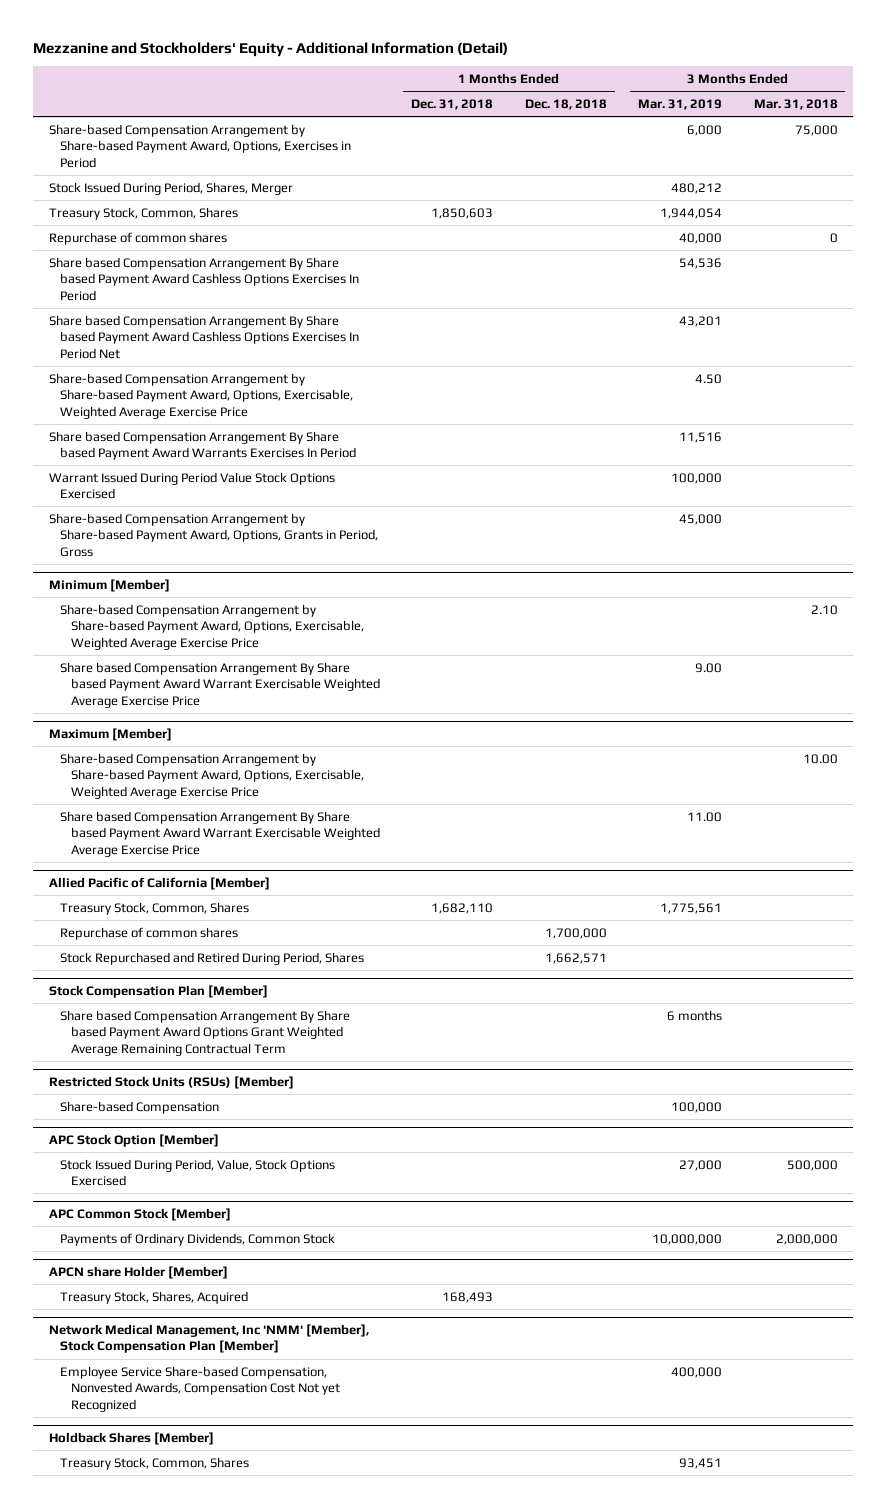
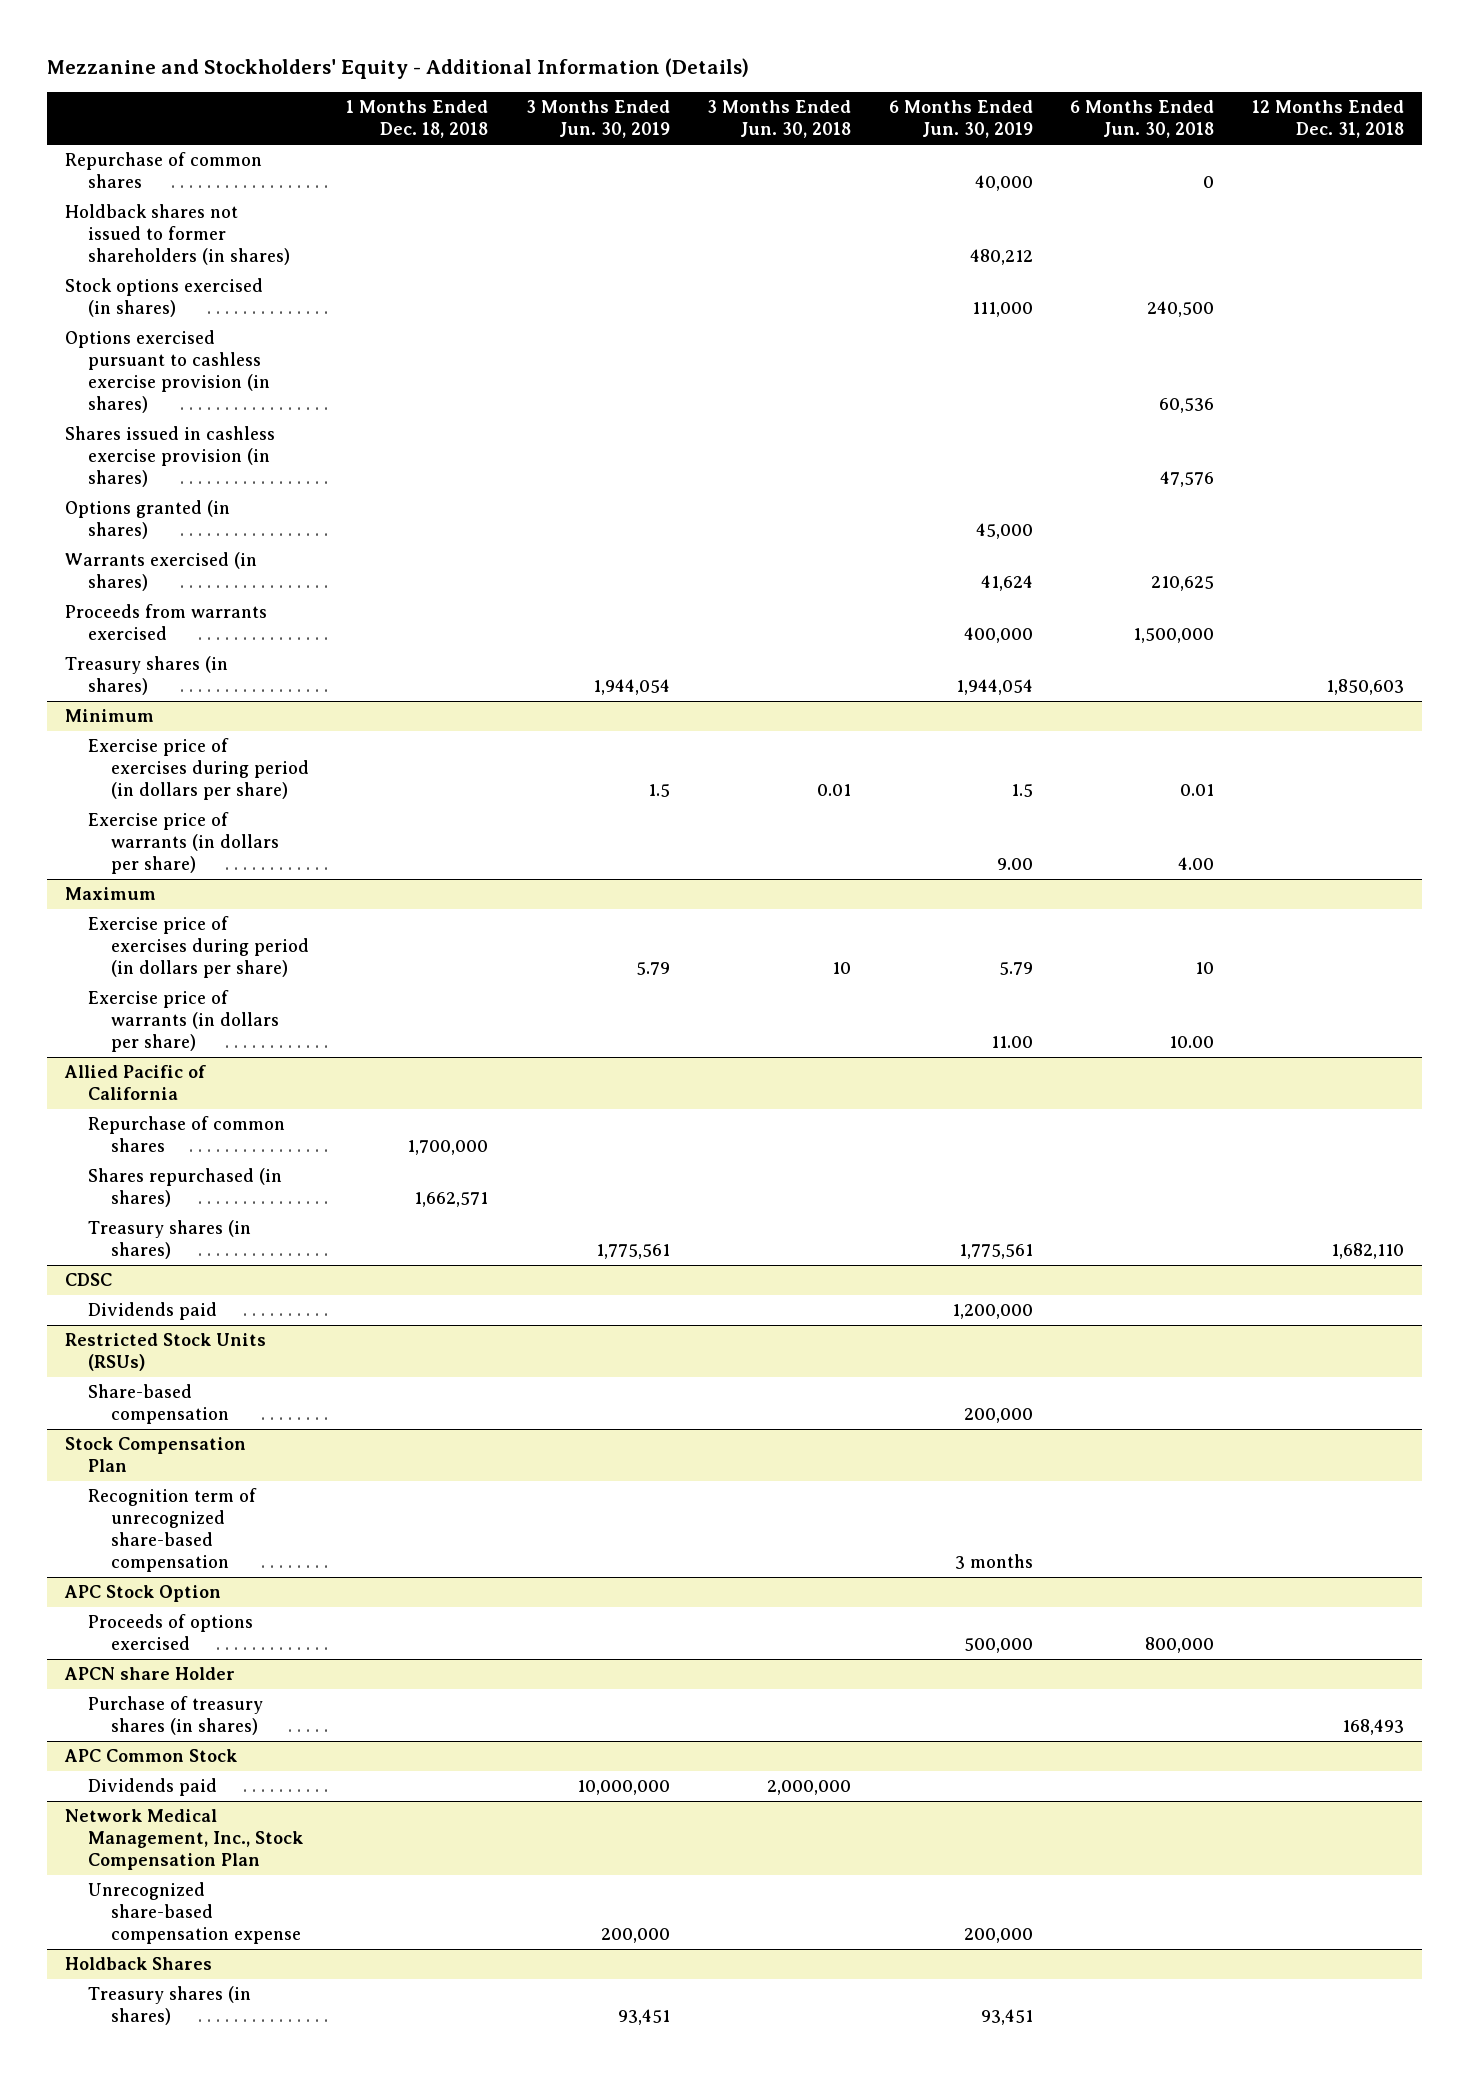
- Mezzanine and Stockholders' Equity - Additional Information (Detail)
+ Mezzanine and Stockholders' Equity - Additional Information (Details)
- | 1 Months Ended Dec. 31, 2018 | 1 Months Ended Dec. 18, 2018 | 3 Months Ended Mar. 31, 2019 | 3 Months Ended Mar. 31, 2018
+ | 1 Months Ended Dec. 18, 2018 | 3 Months Ended Jun. 30, 2019 | 3 Months Ended Jun. 30, 2018 | 6 Months Ended Jun. 30, 2019 | 6 Months Ended Jun. 30, 2018 | 12 Months Ended Dec. 31, 2018
- Share-based Compensation Arrangement by Share-based Payment Award, Options, Exercises in Period | | | 6,000 | 75,000
- Stock Issued During Period, Shares, Merger | | | 480,212 |
- Treasury Stock, Common, Shares | 1,850,603 | | 1,944,054 |
- Share based Compensation Arrangement By Share based Payment Award Cashless Options Exercises In Period | | | 54,536 |
- Share based Compensation Arrangement By Share based Payment Award Cashless Options Exercises In Period Net | | | 43,201 |
- Share-based Compensation Arrangement by Share-based Payment Award, Options, Exercisable, Weighted Average Exercise Price | | | 4.50 |
- Share based Compensation Arrangement By Share based Payment Award Warrants Exercises In Period | | | 11,516 |
- Warrant Issued During Period Value Stock Options Exercised | | | 100,000 |
- Share-based Compensation Arrangement by Share-based Payment Award, Options, Grants in Period, Gross | | | 45,000 |
- Minimum [Member]
- Share-based Compensation Arrangement by Share-based Payment Award, Options, Exercisable, Weighted Average Exercise Price | | | | 2.10
- Share based Compensation Arrangement By Share based Payment Award Warrant Exercisable Weighted Average Exercise Price | | | 9.00 |
- Maximum [Member]
- Share-based Compensation Arrangement by Share-based Payment Award, Options, Exercisable, Weighted Average Exercise Price | | | | 10.00
- Share based Compensation Arrangement By Share based Payment Award Warrant Exercisable Weighted Average Exercise Price | | | 11.00 |
- Allied Pacific of California [Member]
- Treasury Stock, Common, Shares | 1,682,110 | | 1,775,561 |
+ Holdback shares not issued to former shareholders (in shares) | | | | 480,212 | |
+ Stock options exercised (in shares) | | | | 111,000 | 240,500 |
+ Options exercised pursuant to cashless exercise provision (in shares) | | | | | 60,536 |
+ Shares issued in cashless exercise provision (in shares) | | | | | 47,576 |
+ Options granted (in shares) | | | | 45,000 | |
+ Warrants exercised (in shares) | | | | 41,624 | 210,625 |
+ Proceeds from warrants exercised | | | | 400,000 | 1,500,000 |
+ Treasury shares (in shares) | | 1,944,054 | | 1,944,054 | | 1,850,603
+ Minimum
+ Exercise price of exercises during period (in dollars per share) | | 1.5 | 0.01 | 1.5 | 0.01 |
+ Exercise price of warrants (in dollars per share) | | | | 9.00 | 4.00 |
+ Maximum
+ Exercise price of exercises during period (in dollars per share) | | 5.79 | 10 | 5.79 | 10 |
+ Exercise price of warrants (in dollars per share) | | | | 11.00 | 10.00 |
+ Allied Pacific of California
- Stock Repurchased and Retired During Period, Shares | | 1,662,571 | |
- Stock Compensation Plan [Member]
- Share based Compensation Arrangement By Share based Payment Award Options Grant Weighted Average Remaining Contractual Term | | | 6 months |
- Restricted Stock Units (RSUs) [Member]
- Share-based Compensation | | | 100,000 |
- APC Stock Option [Member]
- Stock Issued During Period, Value, Stock Options Exercised | | | 27,000 | 500,000
- APC Common Stock [Member]
- Payments of Ordinary Dividends, Common Stock | | | 10,000,000 | 2,000,000
- APCN share Holder [Member]
- Treasury Stock, Shares, Acquired | 168,493 | | |
- Network Medical Management, Inc 'NMM' [Member], Stock Compensation Plan [Member]
- Employee Service Share-based Compensation, Nonvested Awards, Compensation Cost Not yet Recognized | | | 400,000 |
- Holdback Shares [Member]
- Treasury Stock, Common, Shares | | | 93,451 |
+ Shares repurchased (in shares) | 1,662,571 | | | | |
+ Treasury shares (in shares) | | 1,775,561 | | 1,775,561 | | 1,682,110
+ CDSC
+ Dividends paid | | | | 1,200,000 | |
+ Restricted Stock Units (RSUs)
+ Share-based compensation | | | | 200,000 | |
+ Stock Compensation Plan
+ Recognition term of unrecognized share-based compensation | | | | 3 months | |
+ APC Stock Option
+ Proceeds of options exercised | | | | 500,000 | 800,000 |
+ APCN share Holder
+ Purchase of treasury shares (in shares) | | | | | | 168,493
+ APC Common Stock
+ Dividends paid | | 10,000,000 | 2,000,000 | | |
+ Network Medical Management, Inc., Stock Compensation Plan
+ Unrecognized share-based compensation expense | | 200,000 | | 200,000 | |
+ Holdback Shares
+ Treasury shares (in shares) | | 93,451 | | 93,451 | |

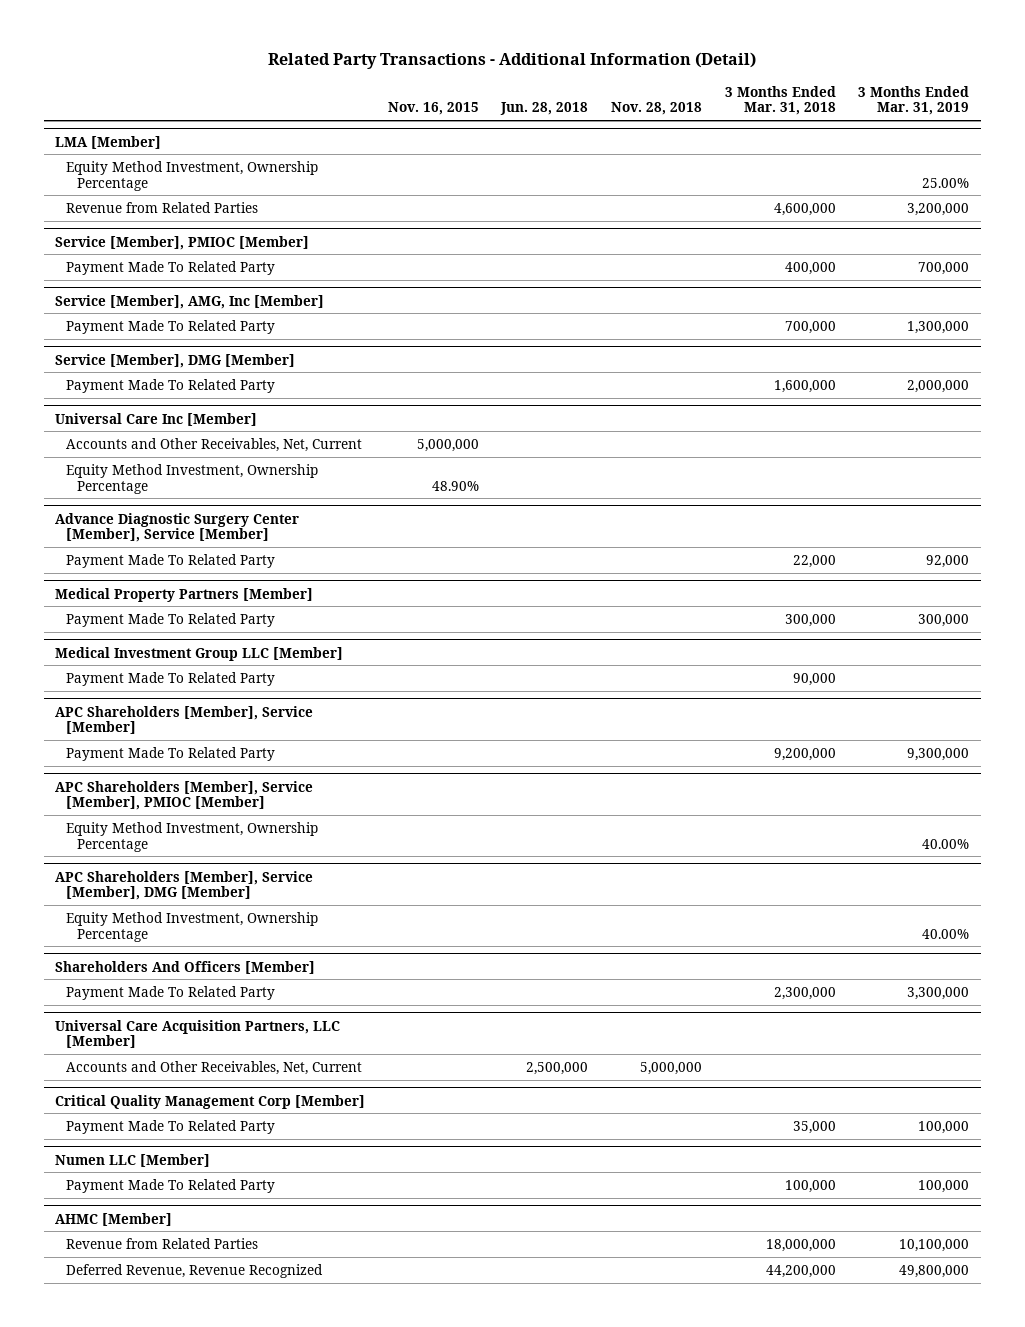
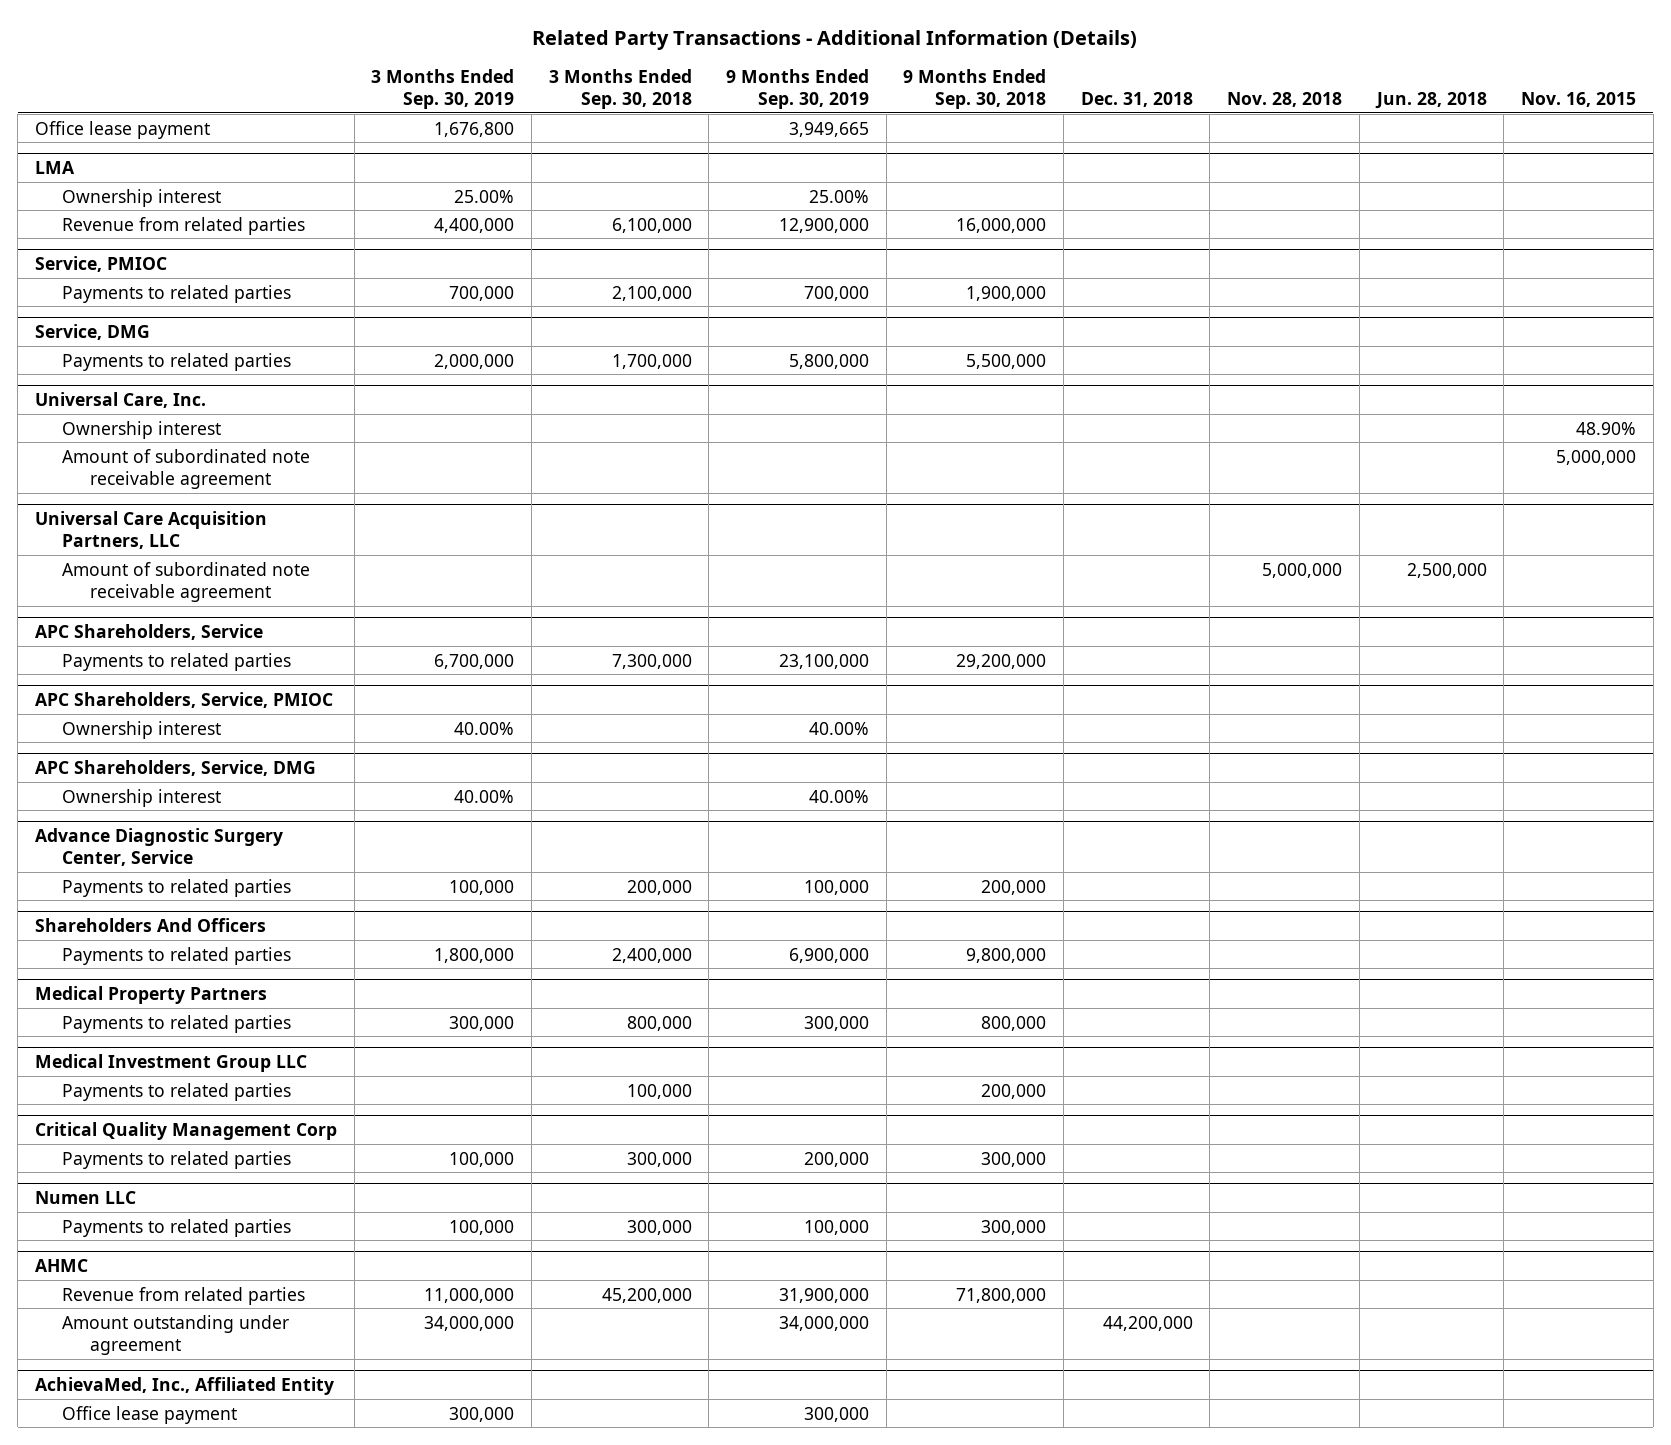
- Related Party Transactions - Additional Information (Detail)
+ Related Party Transactions - Additional Information (Details)
- | Nov. 16, 2015 | Jun. 28, 2018 | Nov. 28, 2018 | 3 Months Ended Mar. 31, 2018 | 3 Months Ended Mar. 31, 2019
+ | 3 Months Ended Sep. 30, 2019 | 3 Months Ended Sep. 30, 2018 | 9 Months Ended Sep. 30, 2019 | 9 Months Ended Sep. 30, 2018 | Dec. 31, 2018 | Nov. 28, 2018 | Jun. 28, 2018 | Nov. 16, 2015
- LMA [Member]
- Equity Method Investment, Ownership Percentage | | | | | 25.00%
- Revenue from Related Parties | | | | 4,600,000 | 3,200,000
- Service [Member], PMIOC [Member]
- Payment Made To Related Party | | | | 400,000 | 700,000
- Service [Member], AMG, Inc [Member]
- Payment Made To Related Party | | | | 700,000 | 1,300,000
- Service [Member], DMG [Member]
- Payment Made To Related Party | | | | 1,600,000 | 2,000,000
- Universal Care Inc [Member]
- Accounts and Other Receivables, Net, Current | 5,000,000 | | | |
- Equity Method Investment, Ownership Percentage | 48.90% | | | |
- Advance Diagnostic Surgery Center [Member], Service [Member]
- Payment Made To Related Party | | | | 22,000 | 92,000
- Medical Property Partners [Member]
- Payment Made To Related Party | | | | 300,000 | 300,000
- Medical Investment Group LLC [Member]
- Payment Made To Related Party | | | | 90,000 |
- APC Shareholders [Member], Service [Member]
- Payment Made To Related Party | | | | 9,200,000 | 9,300,000
- APC Shareholders [Member], Service [Member], PMIOC [Member]
- Equity Method Investment, Ownership Percentage | | | | | 40.00%
- APC Shareholders [Member], Service [Member], DMG [Member]
- Equity Method Investment, Ownership Percentage | | | | | 40.00%
- Shareholders And Officers [Member]
- Payment Made To Related Party | | | | 2,300,000 | 3,300,000
- Universal Care Acquisition Partners, LLC [Member]
- Accounts and Other Receivables, Net, Current | | 2,500,000 | 5,000,000 | |
- Critical Quality Management Corp [Member]
- Payment Made To Related Party | | | | 35,000 | 100,000
- Numen LLC [Member]
- Payment Made To Related Party | | | | 100,000 | 100,000
- AHMC [Member]
- Revenue from Related Parties | | | | 18,000,000 | 10,100,000
- Deferred Revenue, Revenue Recognized | | | | 44,200,000 | 49,800,000
+ Office lease payment | 1,676,800 | | 3,949,665 | | | | |
+ LMA
+ Ownership interest | 25.00% | | 25.00% | | | | |
+ Revenue from related parties | 4,400,000 | 6,100,000 | 12,900,000 | 16,000,000 | | | |
+ Service, PMIOC
+ Payments to related parties | 700,000 | 2,100,000 | 700,000 | 1,900,000 | | | |
+ Service, DMG
+ Payments to related parties | 2,000,000 | 1,700,000 | 5,800,000 | 5,500,000 | | | |
+ Universal Care, Inc.
+ Ownership interest | | | | | | | | 48.90%
+ Amount of subordinated note receivable agreement | | | | | | | | 5,000,000
+ Universal Care Acquisition Partners, LLC
+ Amount of subordinated note receivable agreement | | | | | | 5,000,000 | 2,500,000 |
+ APC Shareholders, Service
+ Payments to related parties | 6,700,000 | 7,300,000 | 23,100,000 | 29,200,000 | | | |
+ APC Shareholders, Service, PMIOC
+ Ownership interest | 40.00% | | 40.00% | | | | |
+ APC Shareholders, Service, DMG
+ Ownership interest | 40.00% | | 40.00% | | | | |
+ Advance Diagnostic Surgery Center, Service
+ Payments to related parties | 100,000 | 200,000 | 100,000 | 200,000 | | | |
+ Shareholders And Officers
+ Payments to related parties | 1,800,000 | 2,400,000 | 6,900,000 | 9,800,000 | | | |
+ Medical Property Partners
+ Payments to related parties | 300,000 | 800,000 | 300,000 | 800,000 | | | |
+ Medical Investment Group LLC
+ Payments to related parties | | 100,000 | | 200,000 | | | |
+ Critical Quality Management Corp
+ Payments to related parties | 100,000 | 300,000 | 200,000 | 300,000 | | | |
+ Numen LLC
+ Payments to related parties | 100,000 | 300,000 | 100,000 | 300,000 | | | |
+ AHMC
+ Revenue from related parties | 11,000,000 | 45,200,000 | 31,900,000 | 71,800,000 | | | |
+ Amount outstanding under agreement | 34,000,000 | | 34,000,000 | | 44,200,000 | | |
+ AchievaMed, Inc., Affiliated Entity
+ Office lease payment | 300,000 | | 300,000 | | | | |

